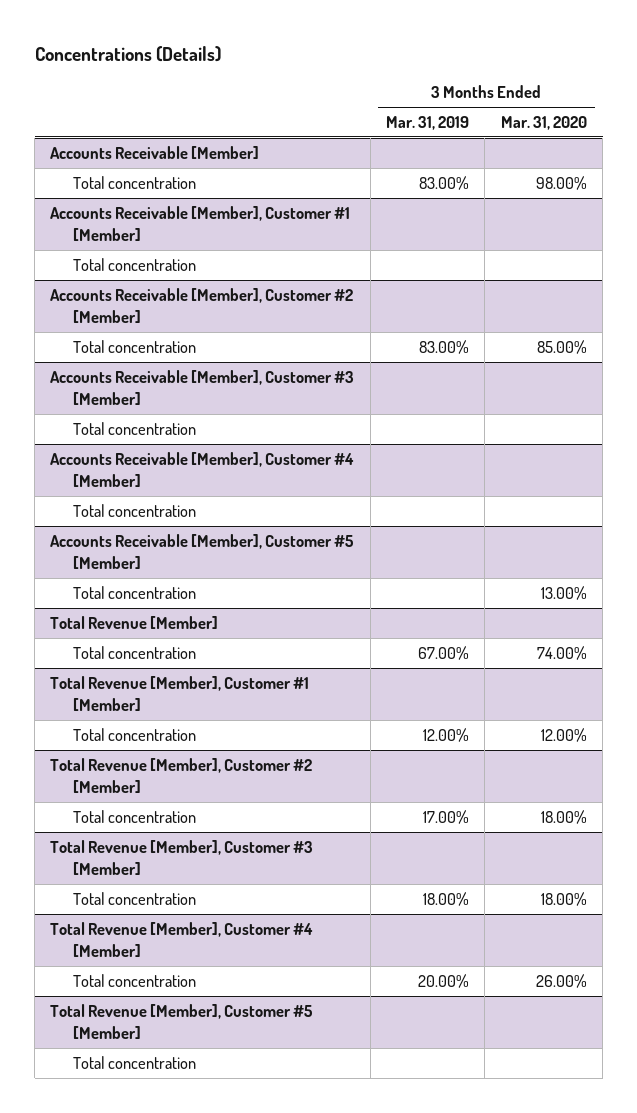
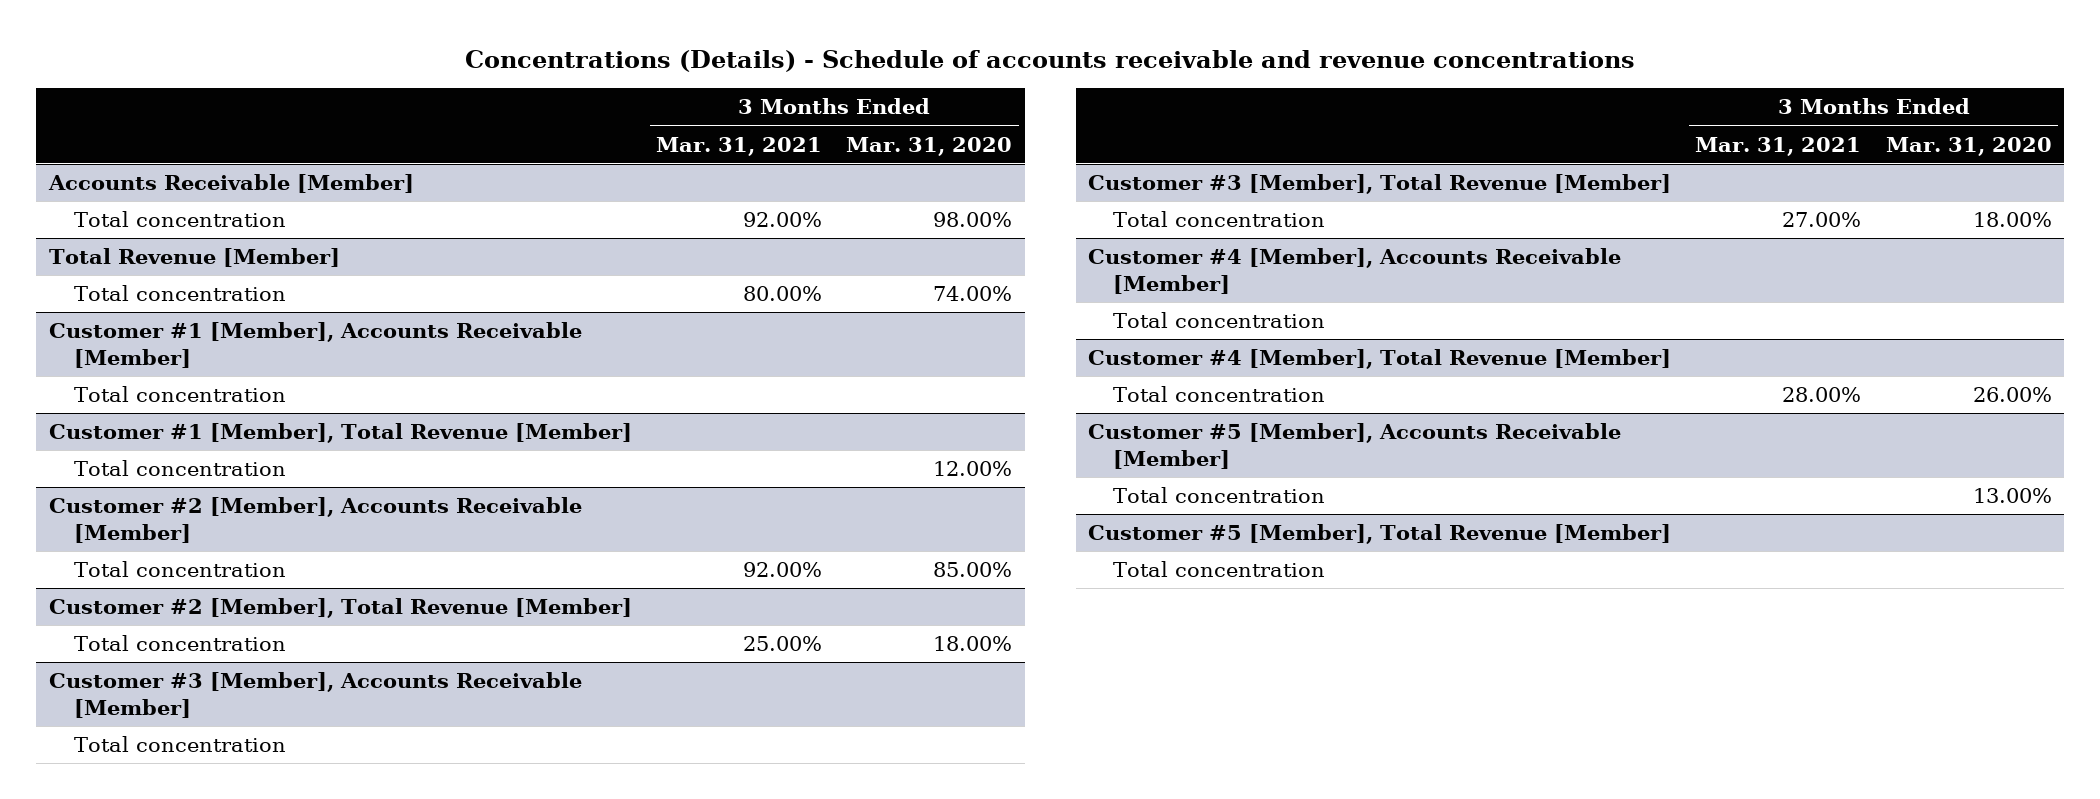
- Concentrations (Details)
+ Concentrations (Details) - Schedule of accounts receivable and revenue concentrations
- | 3 Months Ended Mar. 31, 2019 | 3 Months Ended Mar. 31, 2020
+ | 3 Months Ended Mar. 31, 2021 | 3 Months Ended Mar. 31, 2020
- Accounts Receivable [Member], Customer #1 [Member]
- Total concentration
- Accounts Receivable [Member], Customer #2 [Member]
- Total concentration | 83.00% | 85.00%
- Accounts Receivable [Member], Customer #3 [Member]
- Total concentration
- Accounts Receivable [Member], Customer #4 [Member]
- Total concentration
- Accounts Receivable [Member], Customer #5 [Member]
- Total concentration | | 13.00%
- Total Revenue [Member], Customer #1 [Member]
+ Customer #1 [Member], Accounts Receivable [Member]
+ Total concentration
+ Customer #1 [Member], Total Revenue [Member]
- Total Revenue [Member], Customer #2 [Member]
+ Customer #2 [Member], Accounts Receivable [Member]
+ Total concentration | 92.00% | 85.00%
+ Customer #2 [Member], Total Revenue [Member]
- Total Revenue [Member], Customer #3 [Member]
+ Customer #3 [Member], Accounts Receivable [Member]
+ Total concentration
+ Customer #3 [Member], Total Revenue [Member]
- Total Revenue [Member], Customer #4 [Member]
+ Customer #4 [Member], Accounts Receivable [Member]
+ Total concentration
+ Customer #4 [Member], Total Revenue [Member]
- Total Revenue [Member], Customer #5 [Member]
+ Customer #5 [Member], Accounts Receivable [Member]
+ Total concentration | | 13.00%
+ Customer #5 [Member], Total Revenue [Member]

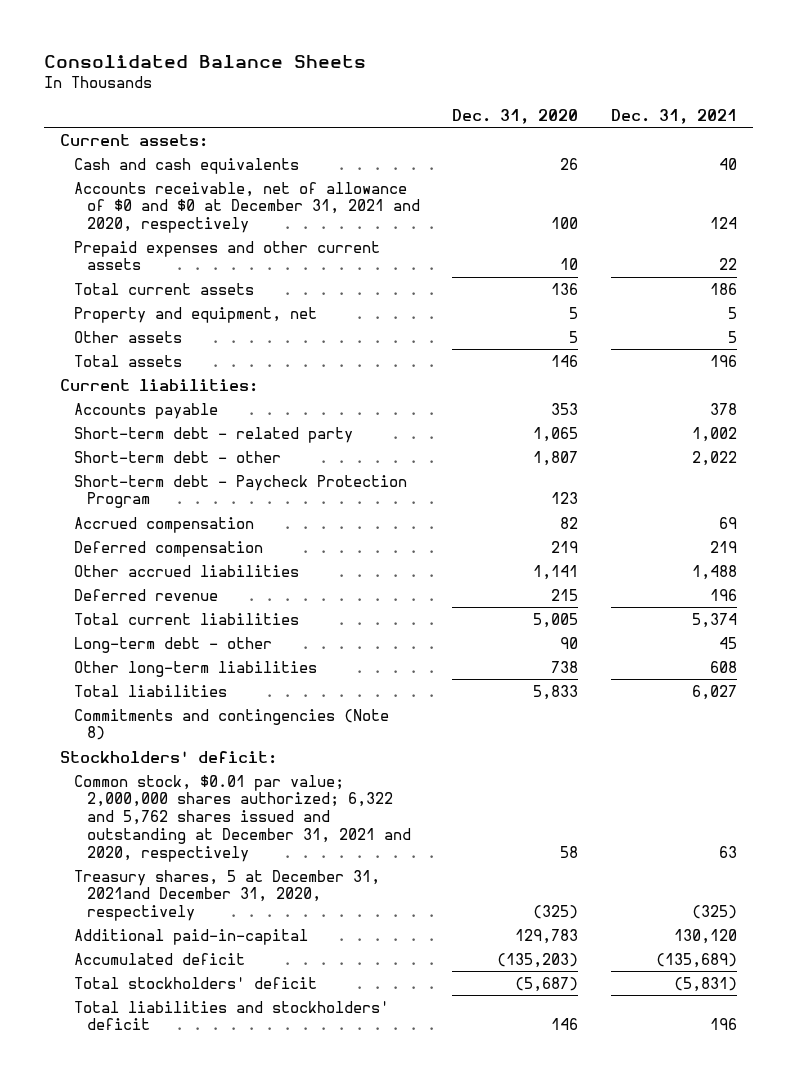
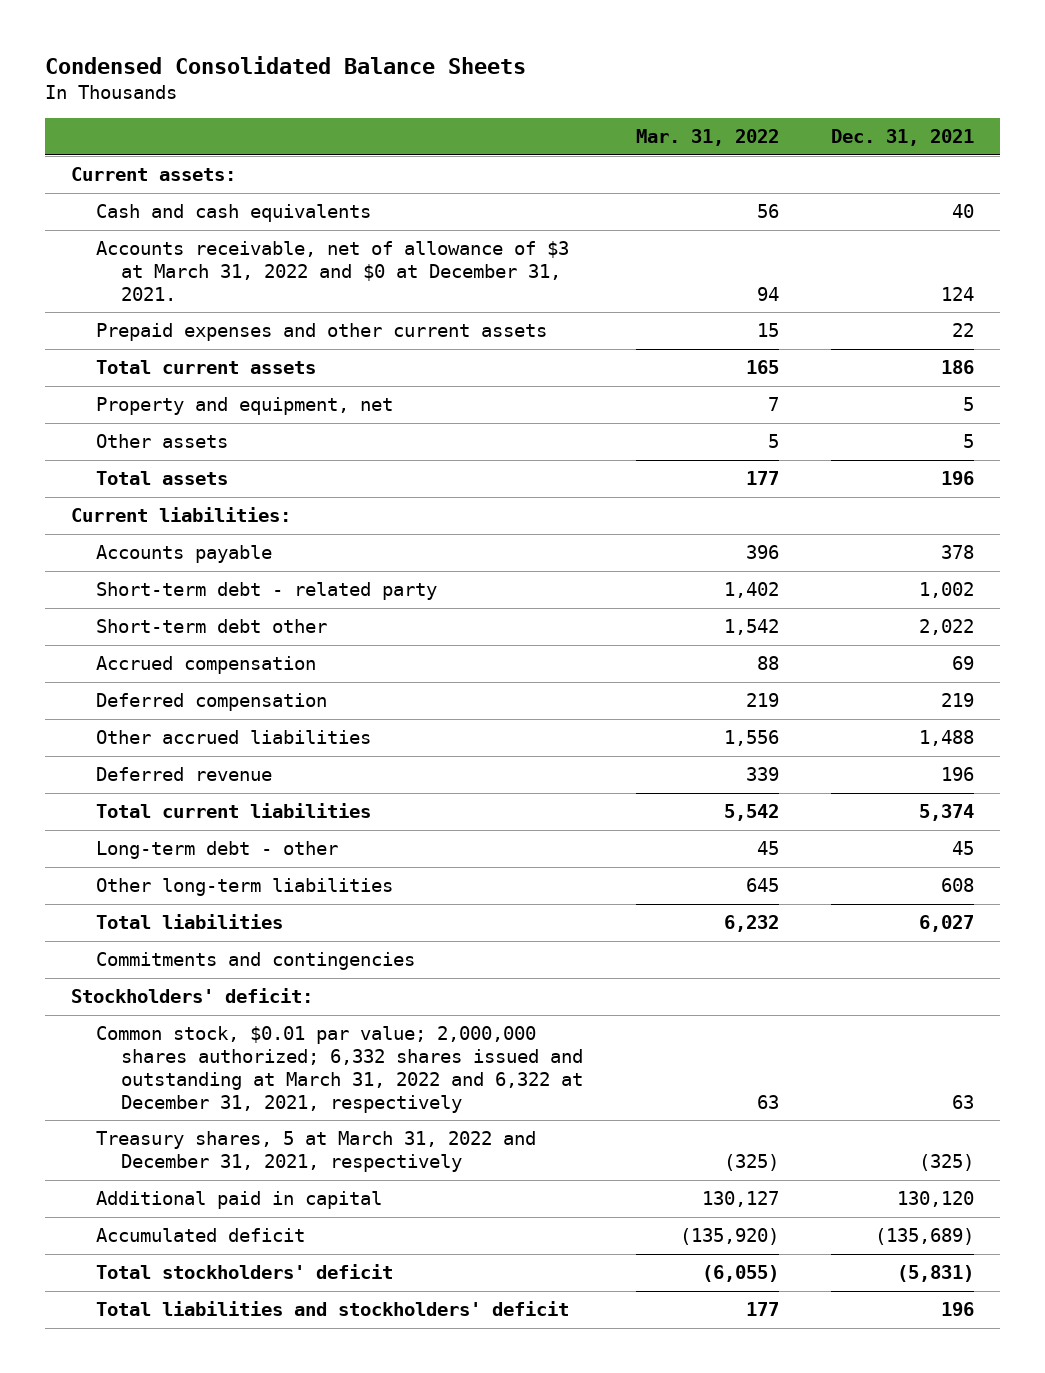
- Consolidated Balance Sheets
+ Condensed Consolidated Balance Sheets
- | Dec. 31, 2020 | Dec. 31, 2021
+ | Mar. 31, 2022 | Dec. 31, 2021
- Accounts receivable, net of allowance of $0 and $0 at December 31, 2021 and 2020, respectively | 100 | 124
+ Accounts receivable, net of allowance of $3 at March 31, 2022 and $0 at December 31, 2021. | 94 | 124
- Short-term debt - other | 1,807 | 2,022
- Short-term debt - Paycheck Protection Program | 123 |
+ Short-term debt other | 1,542 | 2,022
- Commitments and contingencies (Note 8)
+ Commitments and contingencies
- Common stock, $0.01 par value; 2,000,000 shares authorized; 6,322 and 5,762 shares issued and outstanding at December 31, 2021 and 2020, respectively | 58 | 63
- Treasury shares, 5 at December 31, 2021and December 31, 2020, respectively | (325) | (325)
- Additional paid-in-capital | 129,783 | 130,120
+ Common stock, $0.01 par value; 2,000,000 shares authorized; 6,332 shares issued and outstanding at March 31, 2022 and 6,322 at December 31, 2021, respectively | 63 | 63
+ Treasury shares, 5 at March 31, 2022 and December 31, 2021, respectively | (325) | (325)
+ Additional paid in capital | 130,127 | 130,120

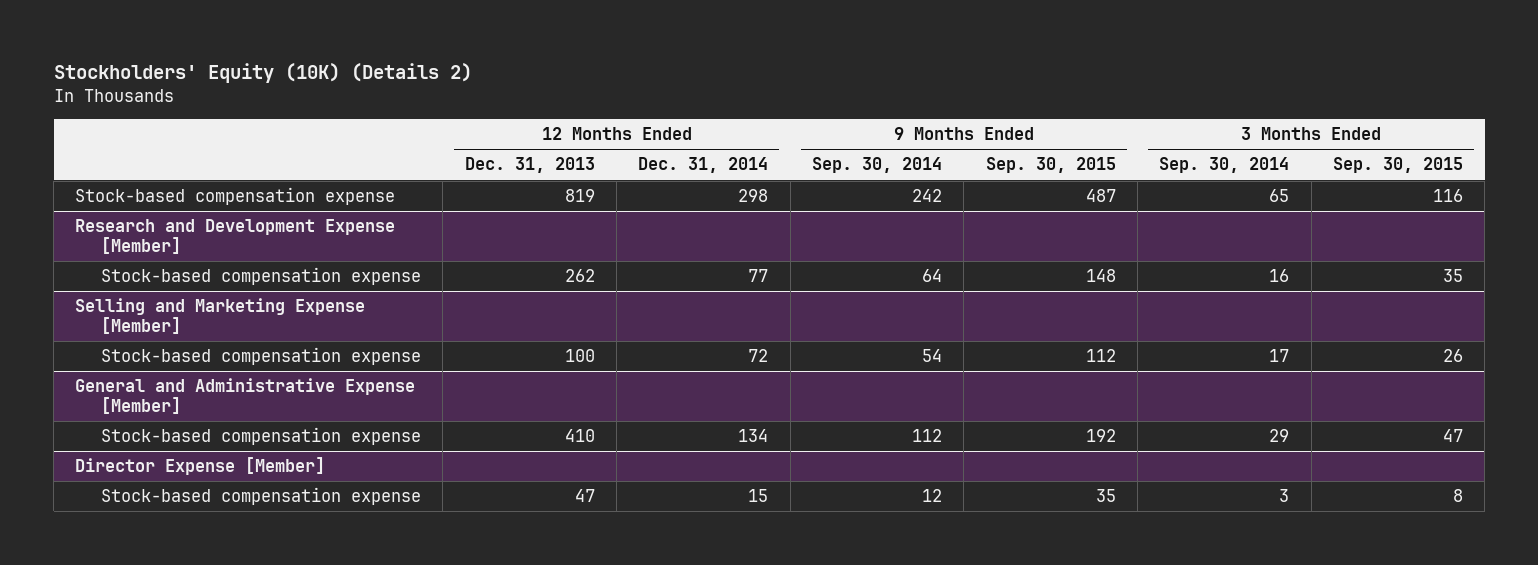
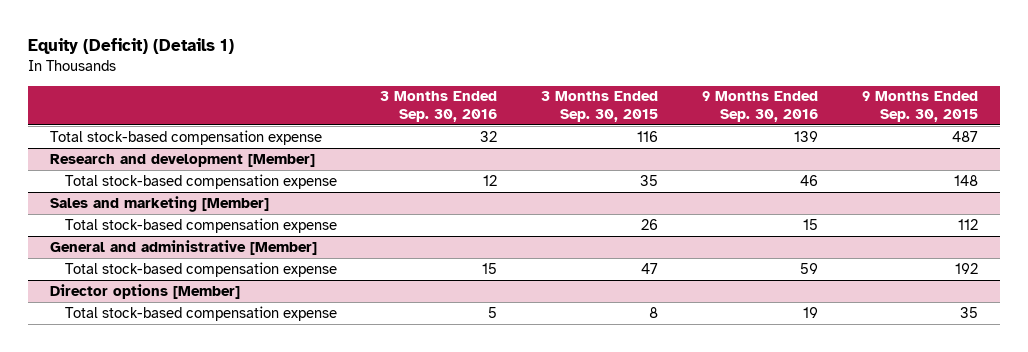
- Stockholders' Equity (10K) (Details 2)
+ Equity (Deficit) (Details 1)
- | 12 Months Ended Dec. 31, 2013 | 12 Months Ended Dec. 31, 2014 | 9 Months Ended Sep. 30, 2014 | 9 Months Ended Sep. 30, 2015 | 3 Months Ended Sep. 30, 2014 | 3 Months Ended Sep. 30, 2015
+ | 3 Months Ended Sep. 30, 2016 | 3 Months Ended Sep. 30, 2015 | 9 Months Ended Sep. 30, 2016 | 9 Months Ended Sep. 30, 2015
- Stock-based compensation expense | 819 | 298 | 242 | 487 | 65 | 116
- Research and Development Expense [Member]
- Stock-based compensation expense | 262 | 77 | 64 | 148 | 16 | 35
- Selling and Marketing Expense [Member]
- Stock-based compensation expense | 100 | 72 | 54 | 112 | 17 | 26
- General and Administrative Expense [Member]
- Stock-based compensation expense | 410 | 134 | 112 | 192 | 29 | 47
- Director Expense [Member]
- Stock-based compensation expense | 47 | 15 | 12 | 35 | 3 | 8
+ Total stock-based compensation expense | 32 | 116 | 139 | 487
+ Research and development [Member]
+ Total stock-based compensation expense | 12 | 35 | 46 | 148
+ Sales and marketing [Member]
+ Total stock-based compensation expense | | 26 | 15 | 112
+ General and administrative [Member]
+ Total stock-based compensation expense | 15 | 47 | 59 | 192
+ Director options [Member]
+ Total stock-based compensation expense | 5 | 8 | 19 | 35

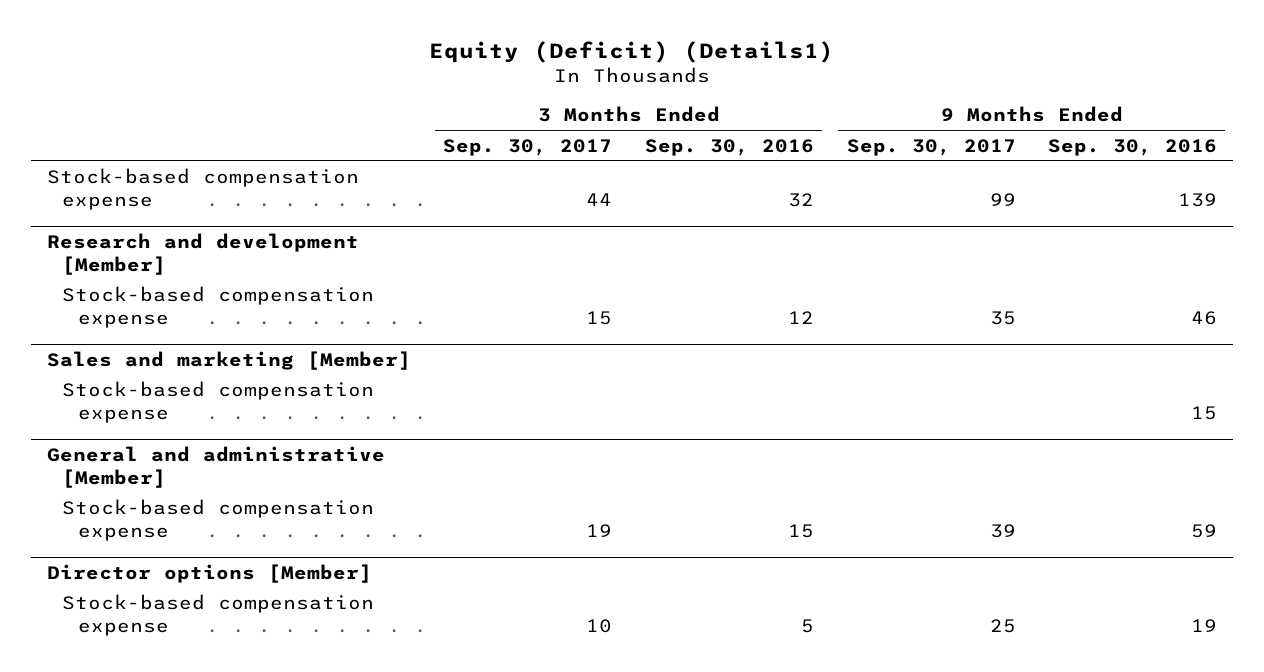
- Equity (Deficit) (Details 1)
+ Equity (Deficit) (Details1)
- | 3 Months Ended Sep. 30, 2016 | 3 Months Ended Sep. 30, 2015 | 9 Months Ended Sep. 30, 2016 | 9 Months Ended Sep. 30, 2015
+ | 3 Months Ended Sep. 30, 2017 | 3 Months Ended Sep. 30, 2016 | 9 Months Ended Sep. 30, 2017 | 9 Months Ended Sep. 30, 2016
- Total stock-based compensation expense | 32 | 116 | 139 | 487
+ Stock-based compensation expense | 44 | 32 | 99 | 139
@ Research and development [Member]
- Total stock-based compensation expense | 12 | 35 | 46 | 148
+ Stock-based compensation expense | 15 | 12 | 35 | 46
@ Sales and marketing [Member]
- Total stock-based compensation expense | | 26 | 15 | 112
+ Stock-based compensation expense | | | | 15
@ General and administrative [Member]
- Total stock-based compensation expense | 15 | 47 | 59 | 192
+ Stock-based compensation expense | 19 | 15 | 39 | 59
@ Director options [Member]
- Total stock-based compensation expense | 5 | 8 | 19 | 35
+ Stock-based compensation expense | 10 | 5 | 25 | 19

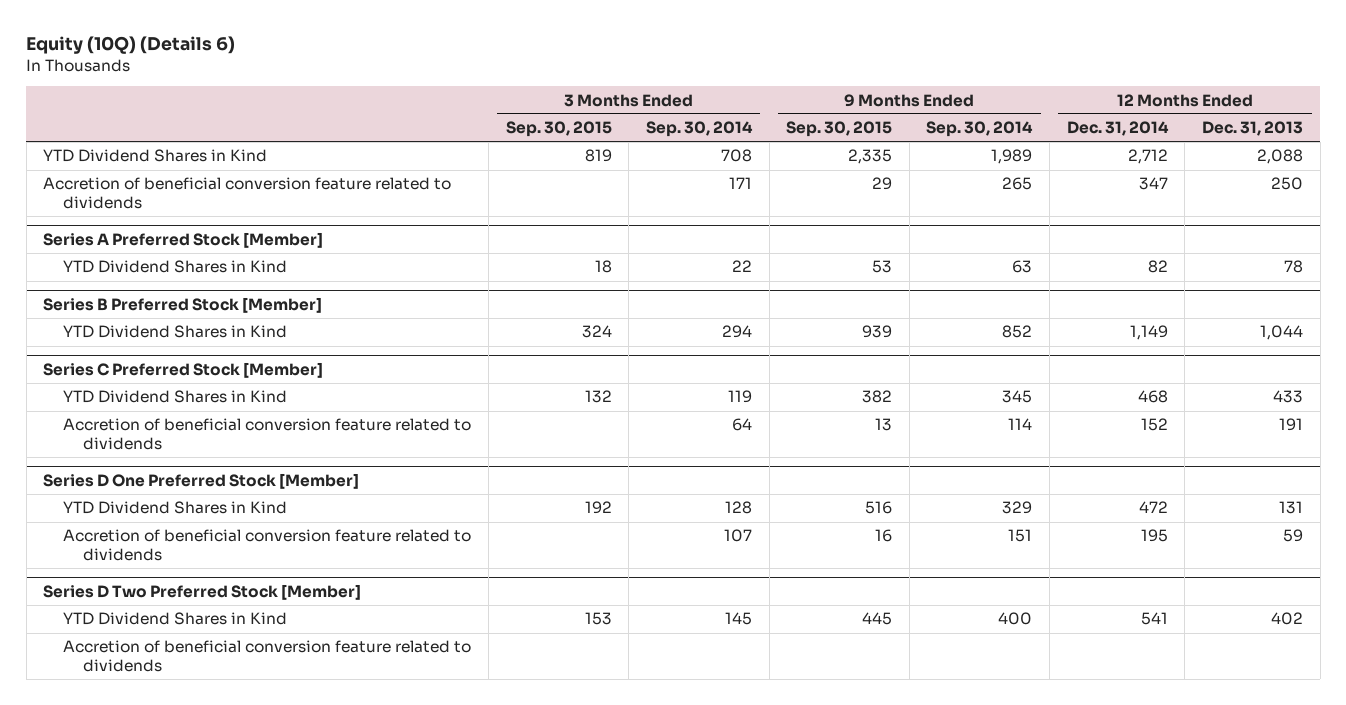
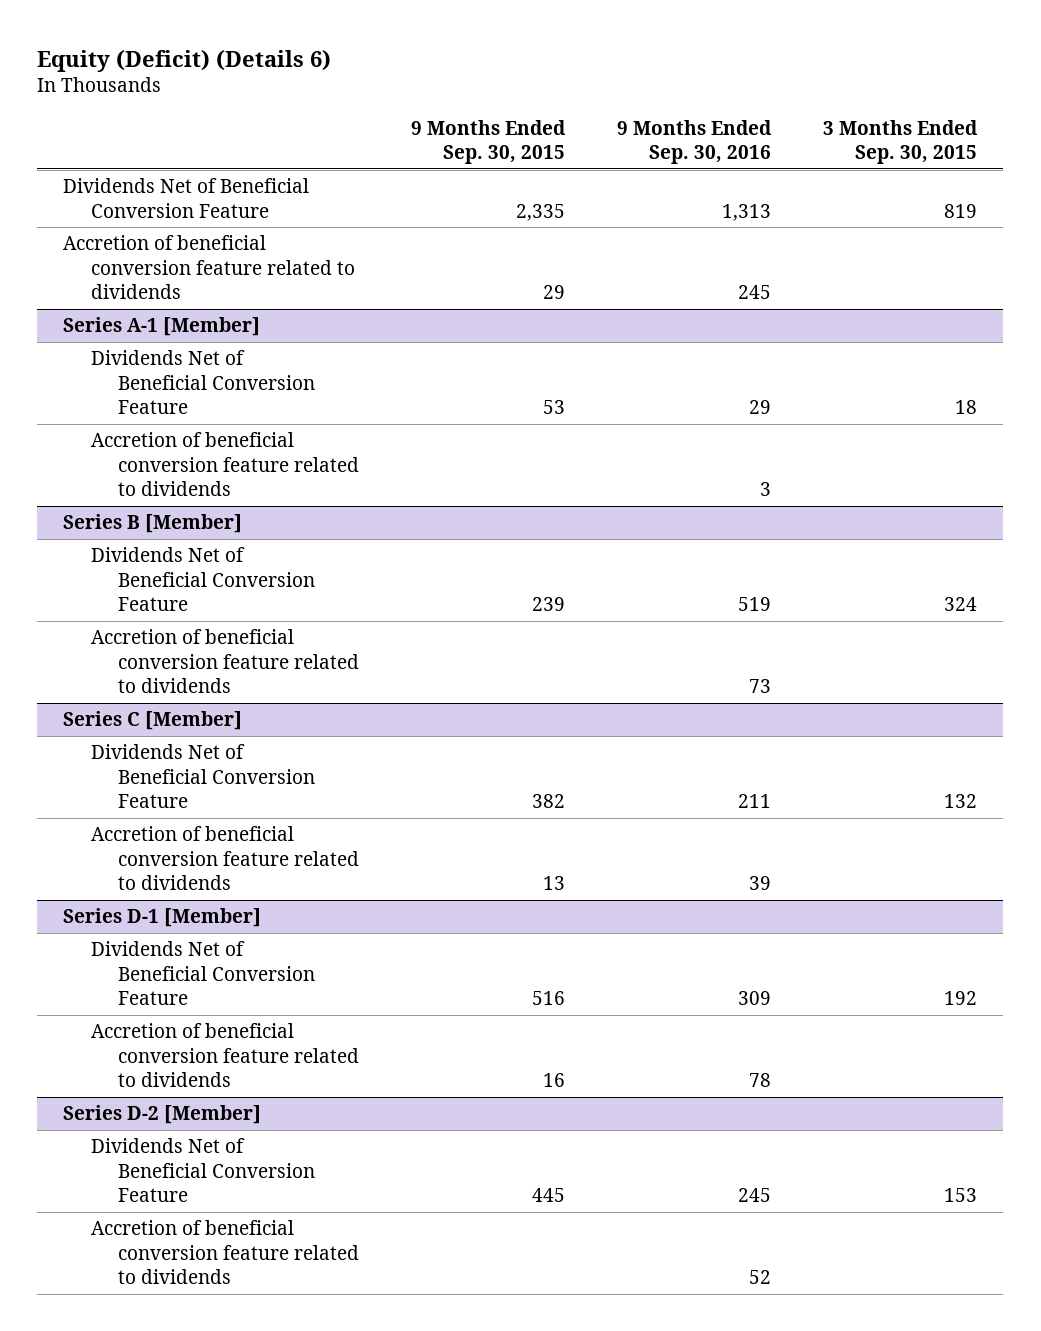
- Equity (10Q) (Details 6)
+ Equity (Deficit) (Details 6)
- | 3 Months Ended Sep. 30, 2015 | 3 Months Ended Sep. 30, 2014 | 9 Months Ended Sep. 30, 2015 | 9 Months Ended Sep. 30, 2014 | 12 Months Ended Dec. 31, 2014 | 12 Months Ended Dec. 31, 2013
+ | 9 Months Ended Sep. 30, 2015 | 9 Months Ended Sep. 30, 2016 | 3 Months Ended Sep. 30, 2015
- YTD Dividend Shares in Kind | 819 | 708 | 2,335 | 1,989 | 2,712 | 2,088
+ Dividends Net of Beneficial Conversion Feature | 2,335 | 1,313 | 819
- Series A Preferred Stock [Member]
- YTD Dividend Shares in Kind | 18 | 22 | 53 | 63 | 82 | 78
- Series B Preferred Stock [Member]
- YTD Dividend Shares in Kind | 324 | 294 | 939 | 852 | 1,149 | 1,044
- Series C Preferred Stock [Member]
- YTD Dividend Shares in Kind | 132 | 119 | 382 | 345 | 468 | 433
+ Series A-1 [Member]
+ Dividends Net of Beneficial Conversion Feature | 53 | 29 | 18
+ Accretion of beneficial conversion feature related to dividends | | 3 |
+ Series B [Member]
+ Dividends Net of Beneficial Conversion Feature | 239 | 519 | 324
+ Accretion of beneficial conversion feature related to dividends | | 73 |
+ Series C [Member]
+ Dividends Net of Beneficial Conversion Feature | 382 | 211 | 132
- Series D One Preferred Stock [Member]
- YTD Dividend Shares in Kind | 192 | 128 | 516 | 329 | 472 | 131
+ Series D-1 [Member]
+ Dividends Net of Beneficial Conversion Feature | 516 | 309 | 192
- Series D Two Preferred Stock [Member]
- YTD Dividend Shares in Kind | 153 | 145 | 445 | 400 | 541 | 402
+ Series D-2 [Member]
+ Dividends Net of Beneficial Conversion Feature | 445 | 245 | 153

